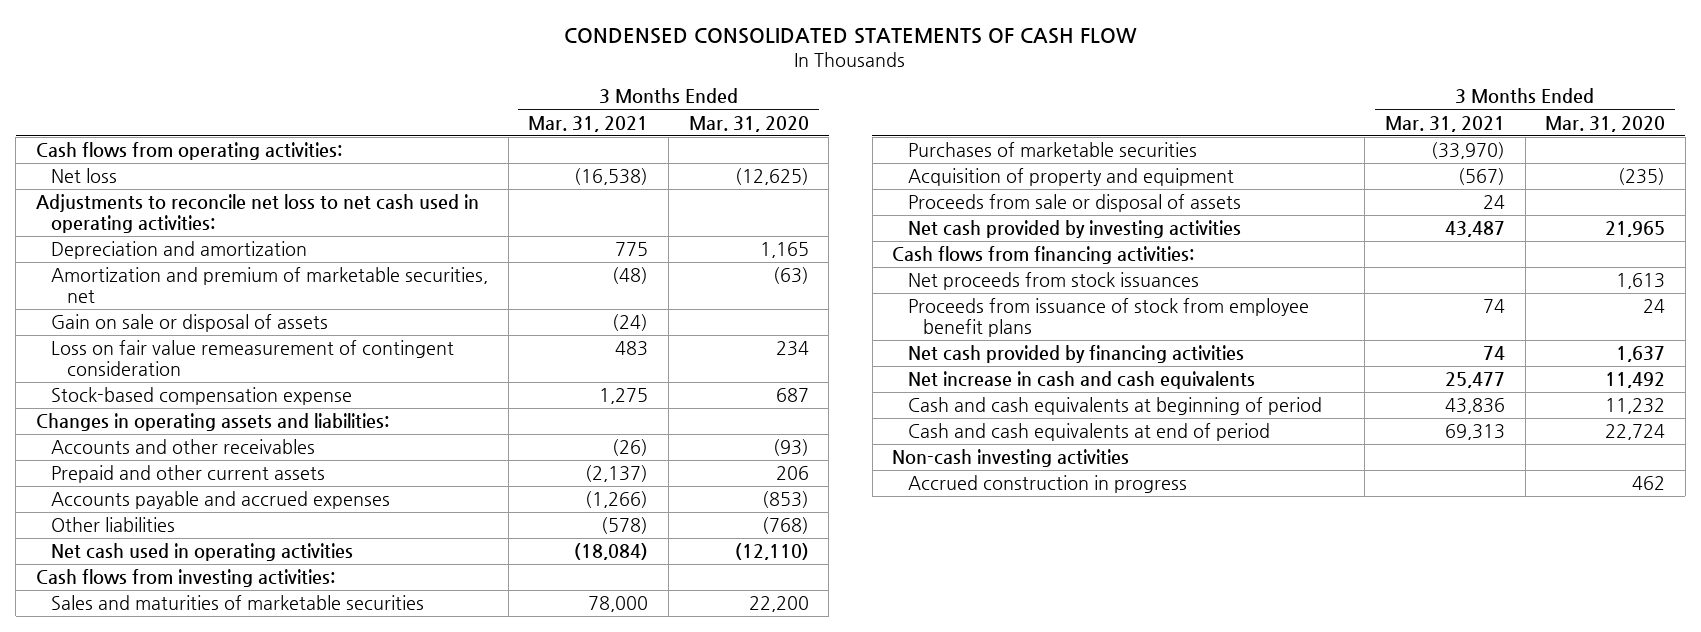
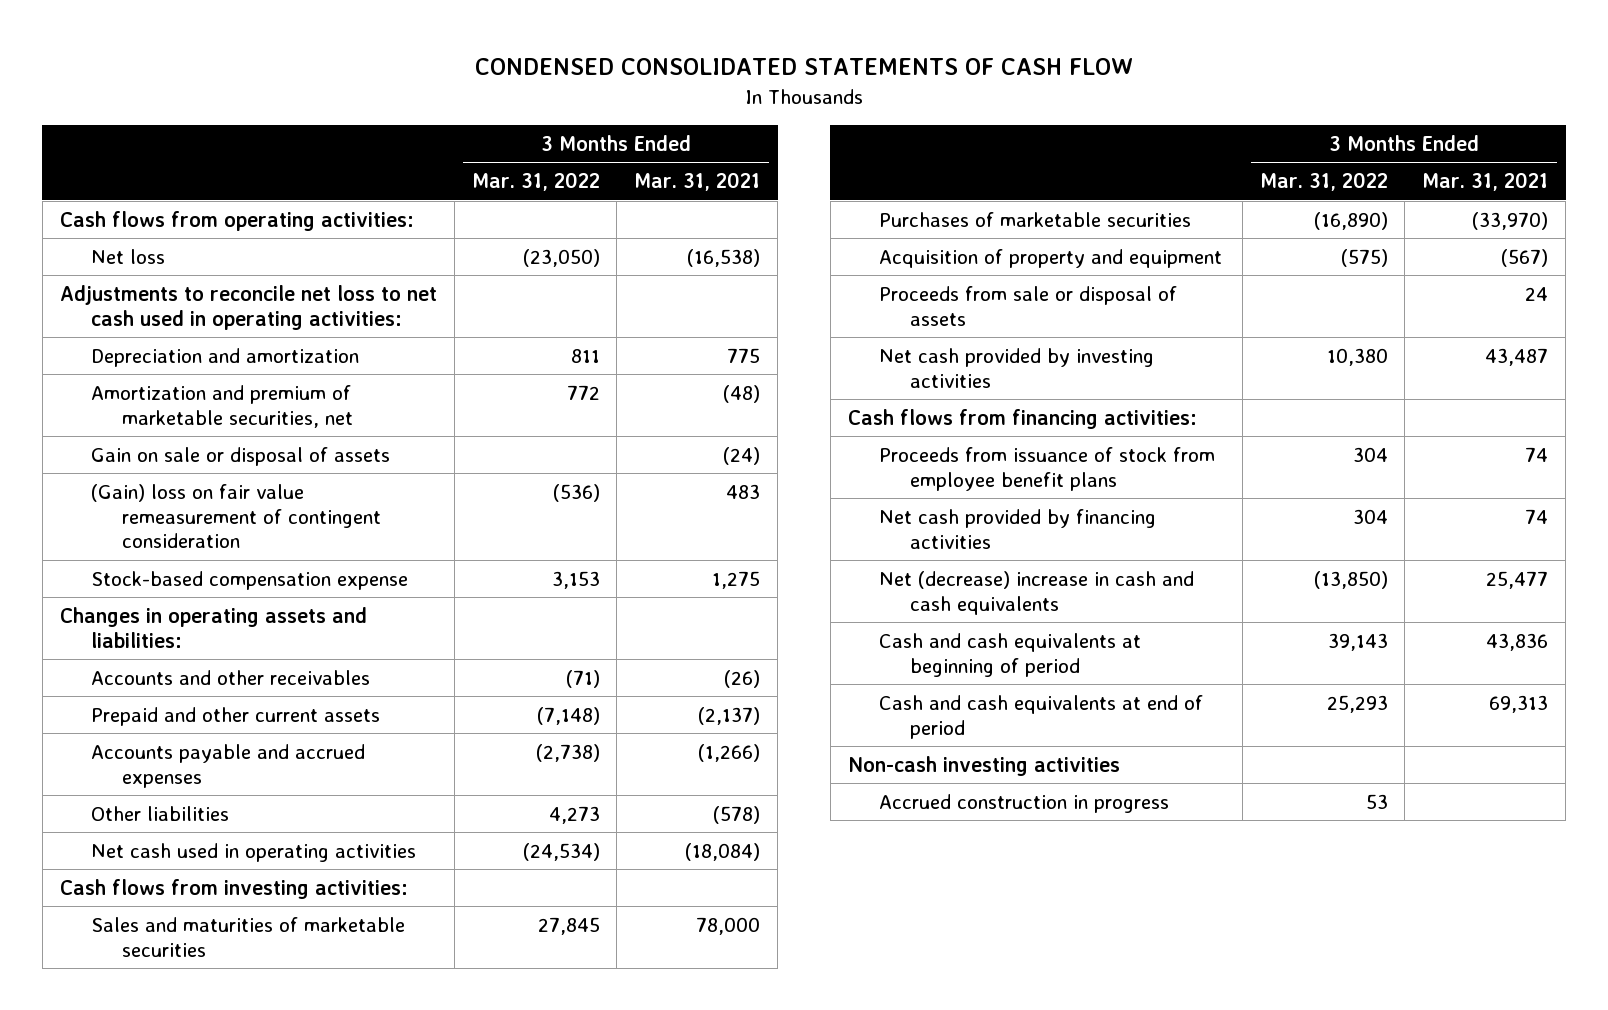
- | 3 Months Ended Mar. 31, 2021 | 3 Months Ended Mar. 31, 2020
+ | 3 Months Ended Mar. 31, 2022 | 3 Months Ended Mar. 31, 2021
- Loss on fair value remeasurement of contingent consideration | 483 | 234
+ (Gain) loss on fair value remeasurement of contingent consideration | (536) | 483
- Net proceeds from stock issuances | | 1,613
- Net increase in cash and cash equivalents | 25,477 | 11,492
+ Net (decrease) increase in cash and cash equivalents | (13,850) | 25,477

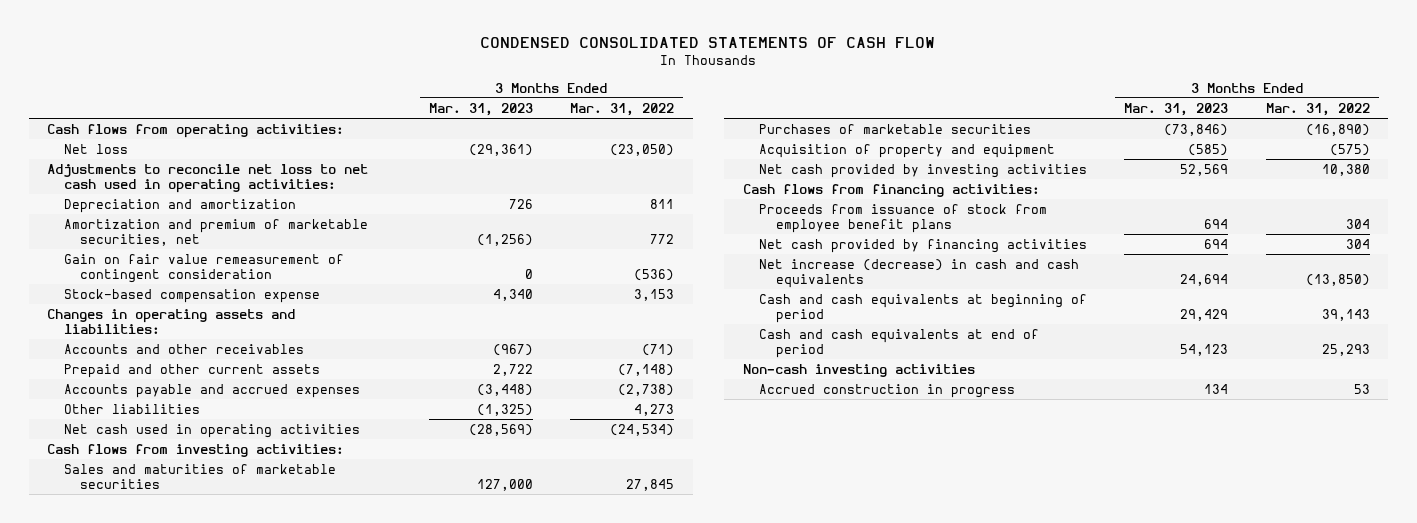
- | 3 Months Ended Mar. 31, 2022 | 3 Months Ended Mar. 31, 2021
+ | 3 Months Ended Mar. 31, 2023 | 3 Months Ended Mar. 31, 2022
- Gain on sale or disposal of assets | | (24)
- (Gain) loss on fair value remeasurement of contingent consideration | (536) | 483
+ Gain on fair value remeasurement of contingent consideration | 0 | (536)
- Proceeds from sale or disposal of assets | | 24
- Net (decrease) increase in cash and cash equivalents | (13,850) | 25,477
+ Net increase (decrease) in cash and cash equivalents | 24,694 | (13,850)

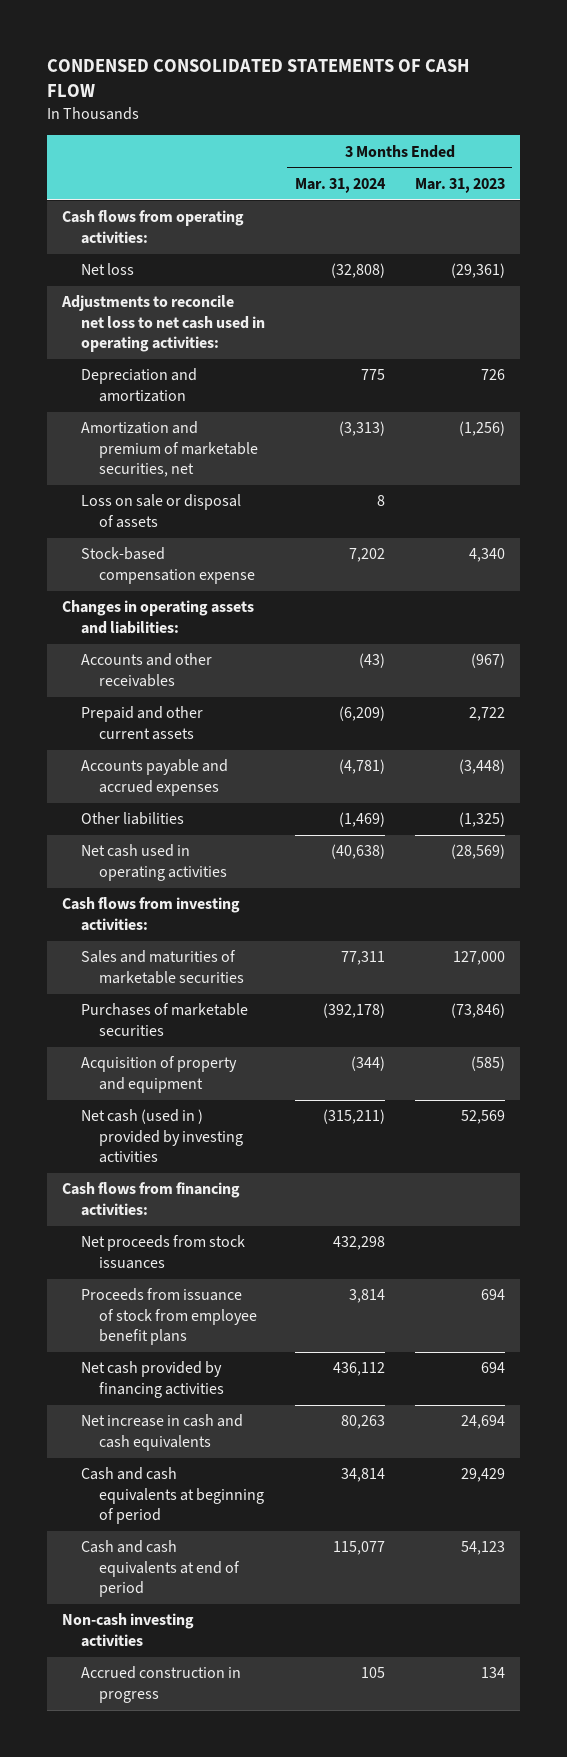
- | 3 Months Ended Mar. 31, 2023 | 3 Months Ended Mar. 31, 2022
+ | 3 Months Ended Mar. 31, 2024 | 3 Months Ended Mar. 31, 2023
- Gain on fair value remeasurement of contingent consideration | 0 | (536)
+ Loss on sale or disposal of assets | 8 |
- Net cash provided by investing activities | 52,569 | 10,380
+ Net cash (used in ) provided by investing activities | (315,211) | 52,569
+ Net proceeds from stock issuances | 432,298 |
- Net increase (decrease) in cash and cash equivalents | 24,694 | (13,850)
+ Net increase in cash and cash equivalents | 80,263 | 24,694

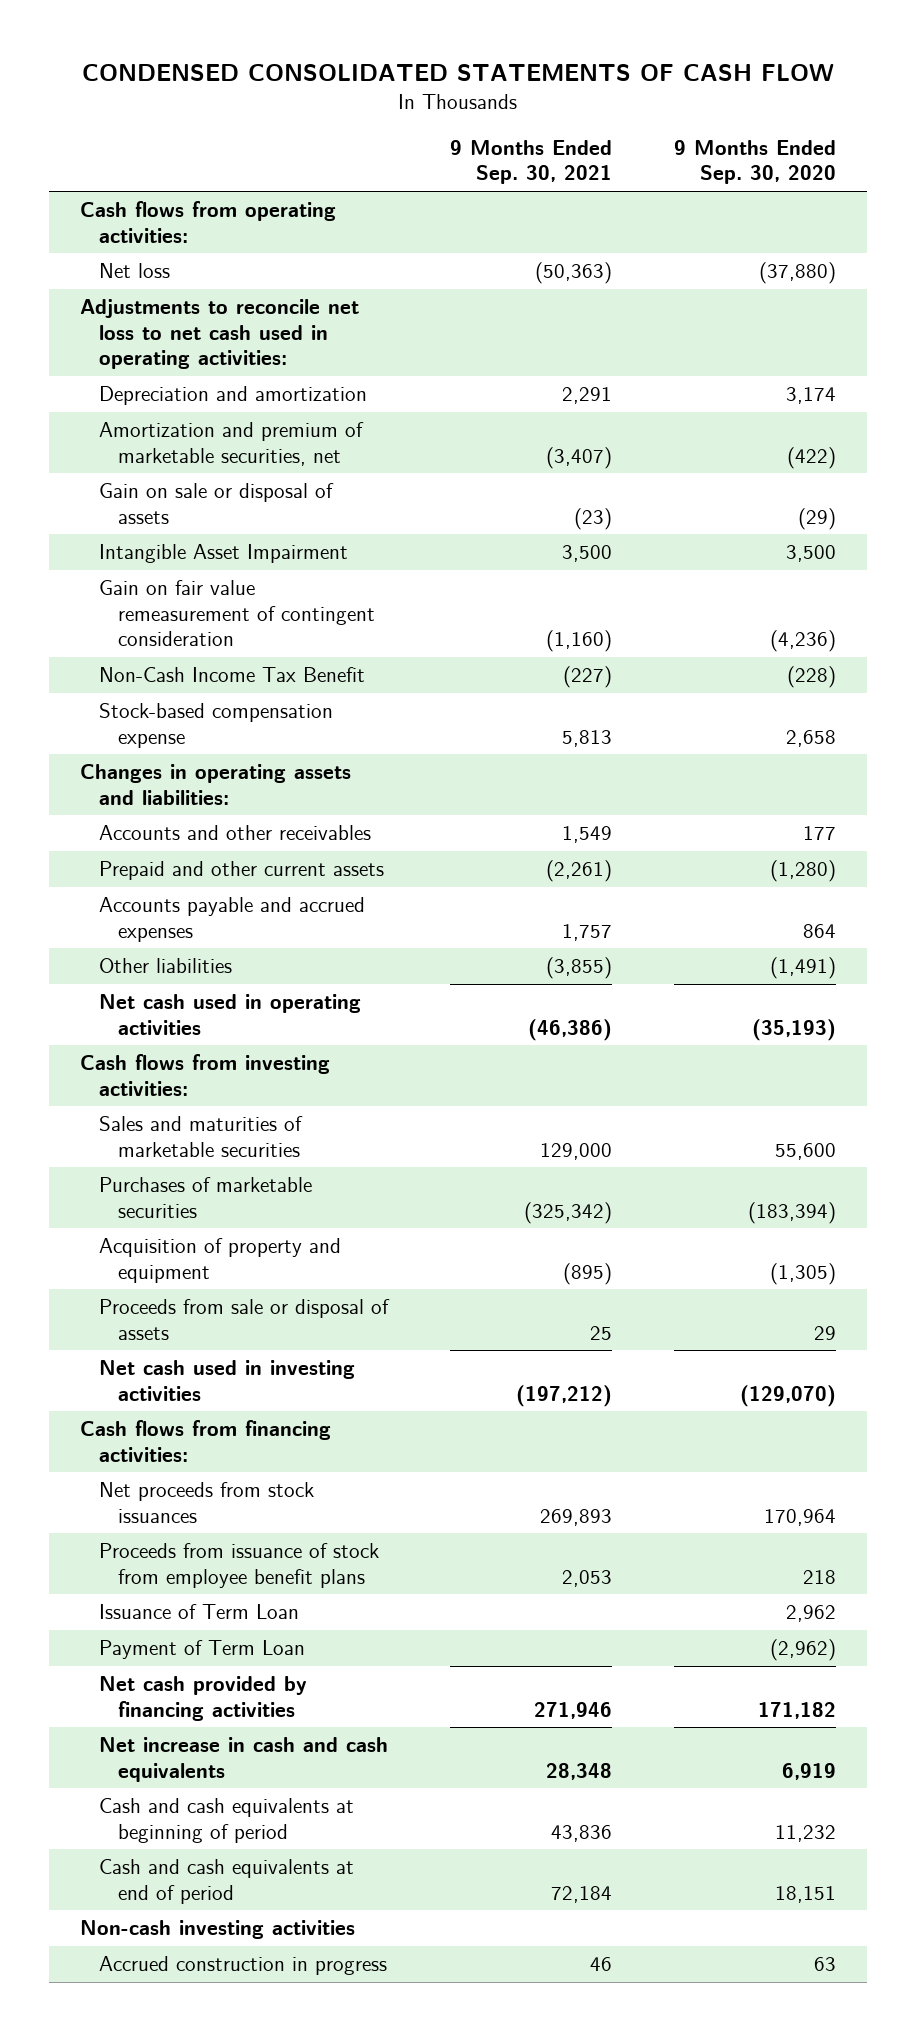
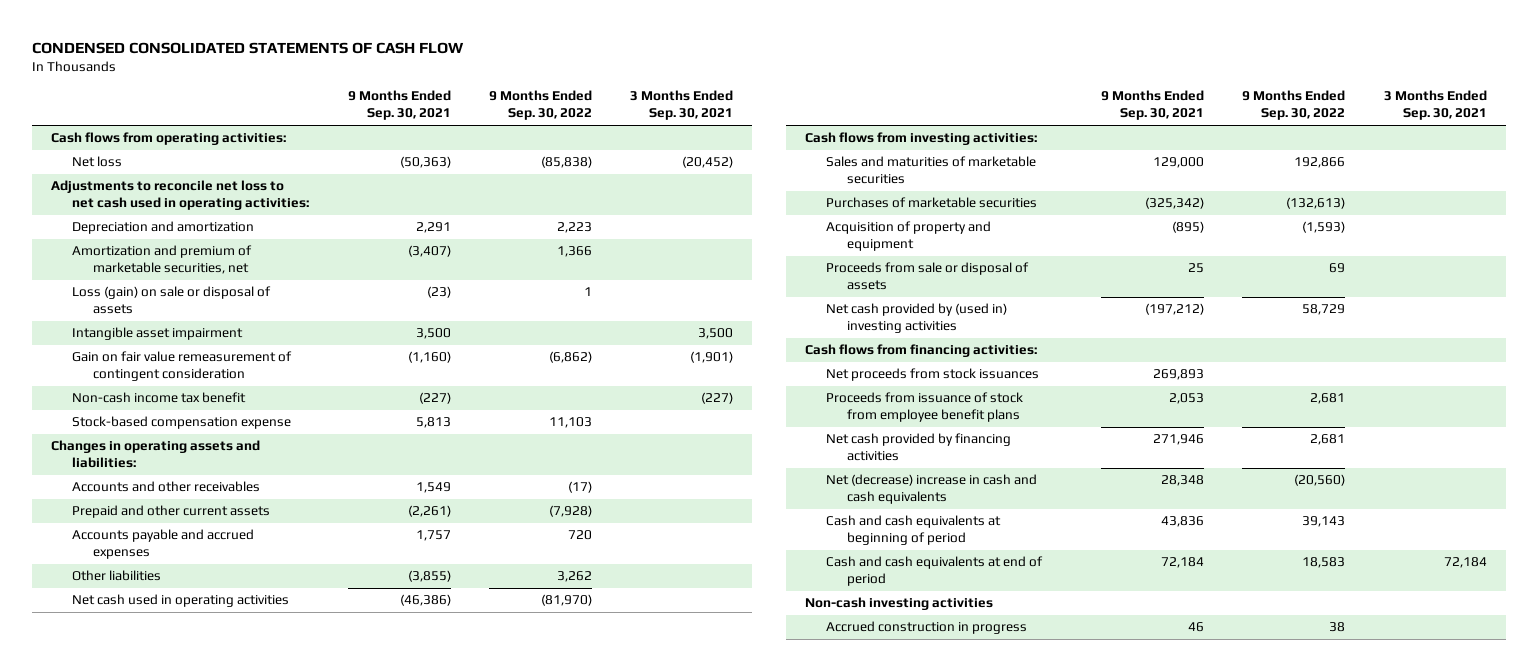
- | 9 Months Ended Sep. 30, 2021 | 9 Months Ended Sep. 30, 2020
+ | 9 Months Ended Sep. 30, 2021 | 9 Months Ended Sep. 30, 2022 | 3 Months Ended Sep. 30, 2021
- Gain on sale or disposal of assets | (23) | (29)
- Intangible Asset Impairment | 3,500 | 3,500
+ Loss (gain) on sale or disposal of assets | (23) | 1 |
+ Intangible asset impairment | 3,500 | | 3,500
- Non-Cash Income Tax Benefit | (227) | (228)
+ Non-cash income tax benefit | (227) | | (227)
- Net cash used in investing activities | (197,212) | (129,070)
+ Net cash provided by (used in) investing activities | (197,212) | 58,729 |
- Issuance of Term Loan | | 2,962
- Payment of Term Loan | | (2,962)
- Net increase in cash and cash equivalents | 28,348 | 6,919
+ Net (decrease) increase in cash and cash equivalents | 28,348 | (20,560) |

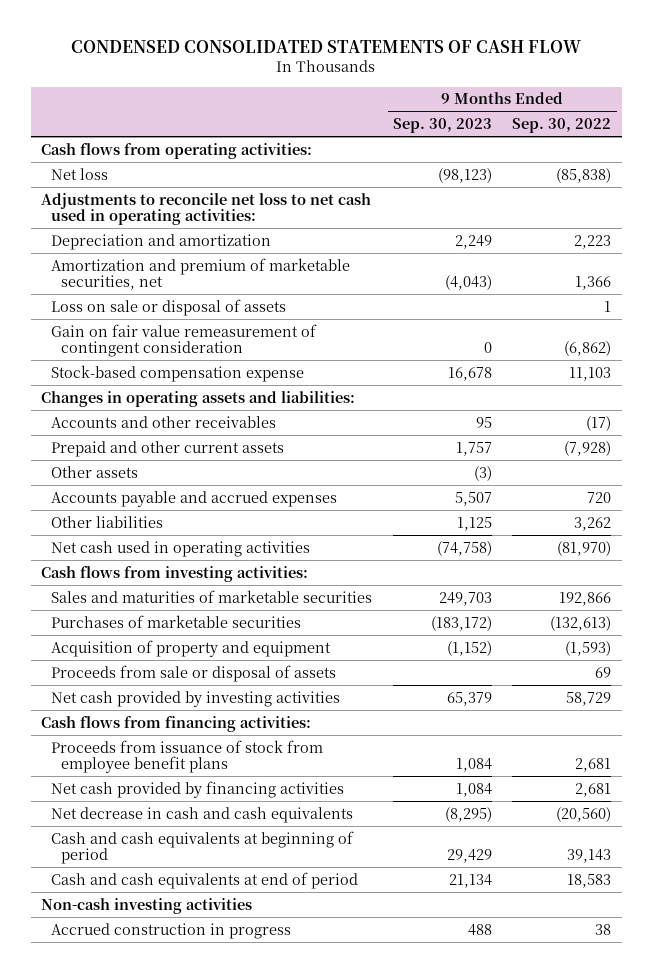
- | 9 Months Ended Sep. 30, 2021 | 9 Months Ended Sep. 30, 2022 | 3 Months Ended Sep. 30, 2021
+ | 9 Months Ended Sep. 30, 2023 | 9 Months Ended Sep. 30, 2022
- Loss (gain) on sale or disposal of assets | (23) | 1 |
- Intangible asset impairment | 3,500 | | 3,500
+ Loss on sale or disposal of assets | | 1
- Non-cash income tax benefit | (227) | | (227)
+ Other assets | (3) |
- Net cash provided by (used in) investing activities | (197,212) | 58,729 |
+ Net cash provided by investing activities | 65,379 | 58,729
- Net proceeds from stock issuances | 269,893 | |
- Net (decrease) increase in cash and cash equivalents | 28,348 | (20,560) |
+ Net decrease in cash and cash equivalents | (8,295) | (20,560)

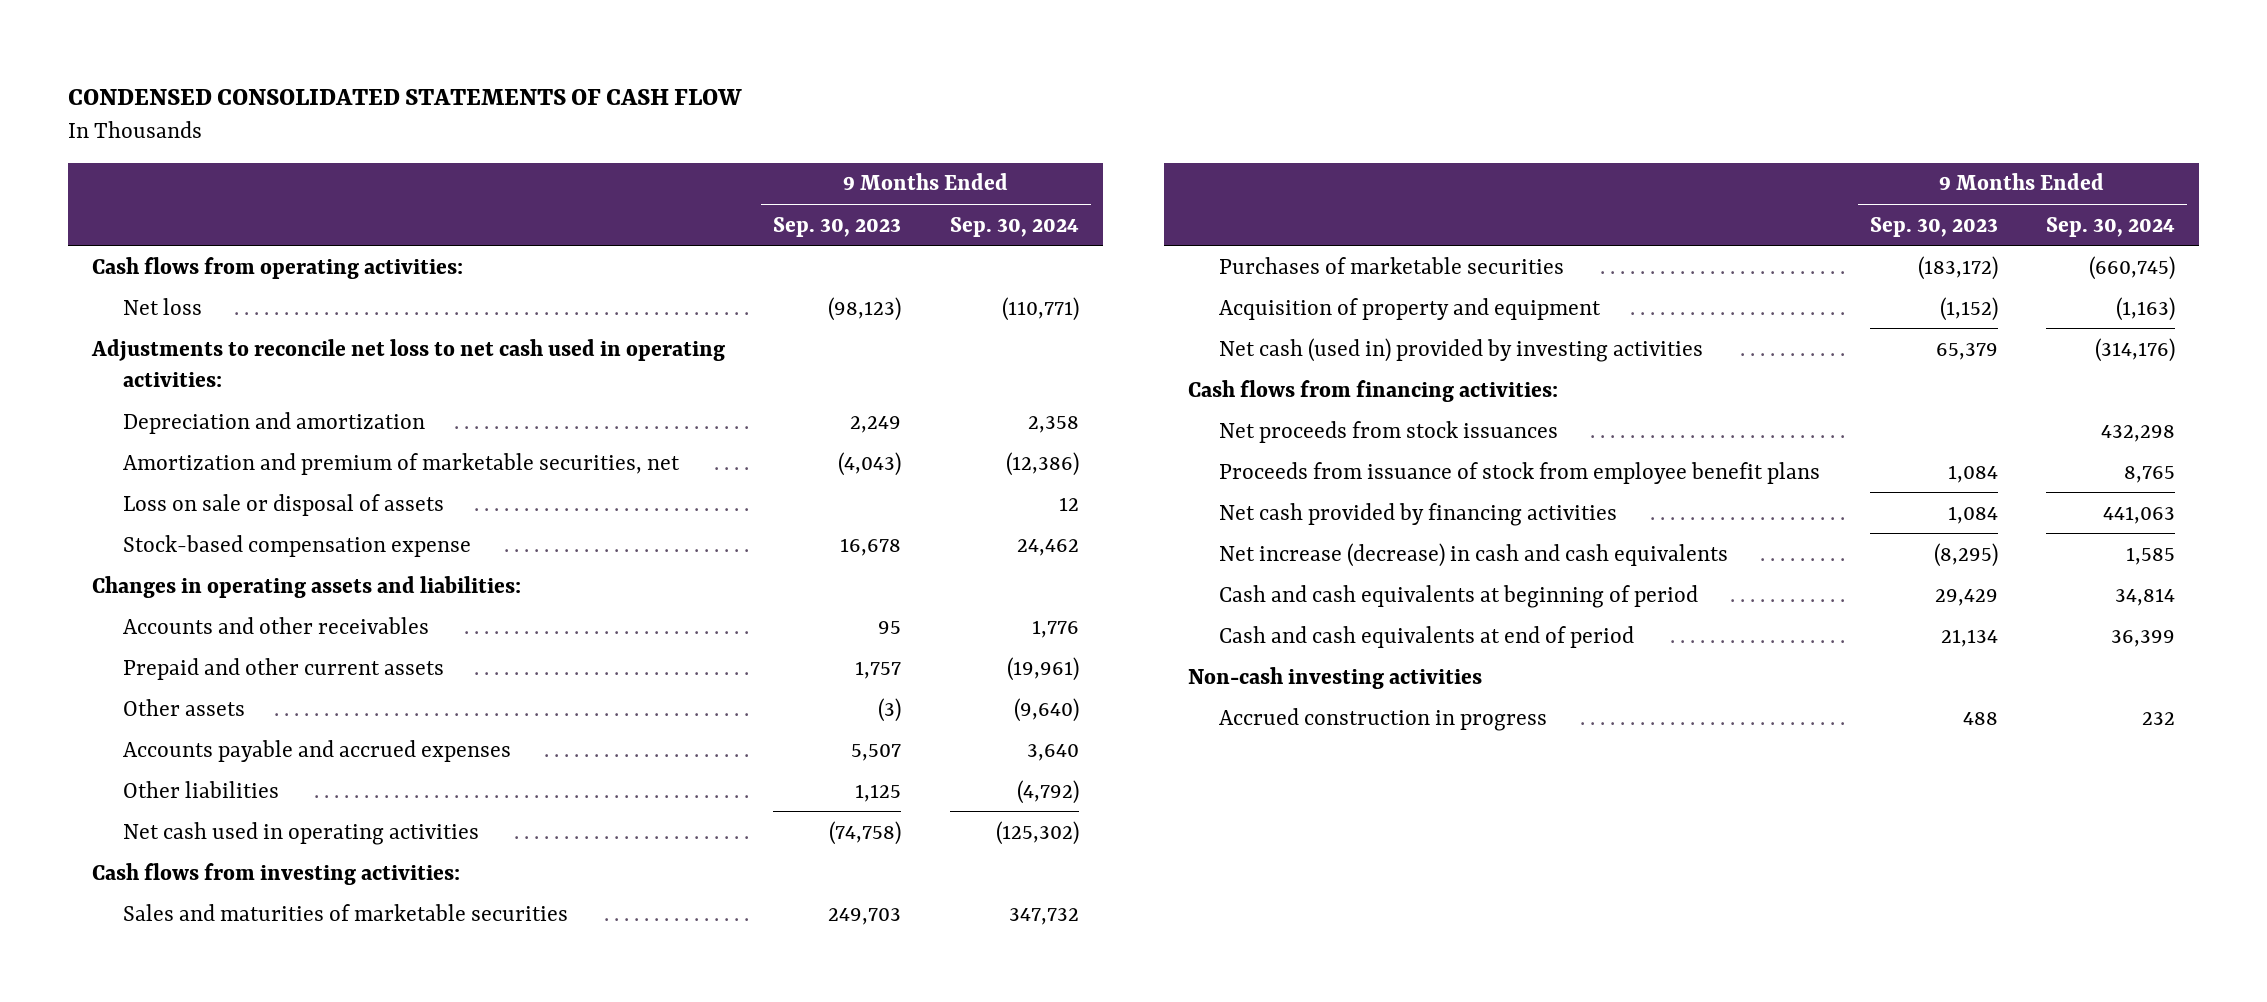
- | 9 Months Ended Sep. 30, 2023 | 9 Months Ended Sep. 30, 2022
+ | 9 Months Ended Sep. 30, 2023 | 9 Months Ended Sep. 30, 2024
- Gain on fair value remeasurement of contingent consideration | 0 | (6,862)
- Proceeds from sale or disposal of assets | | 69
- Net cash provided by investing activities | 65,379 | 58,729
+ Net cash (used in) provided by investing activities | 65,379 | (314,176)
+ Net proceeds from stock issuances | | 432,298
- Net decrease in cash and cash equivalents | (8,295) | (20,560)
+ Net increase (decrease) in cash and cash equivalents | (8,295) | 1,585

